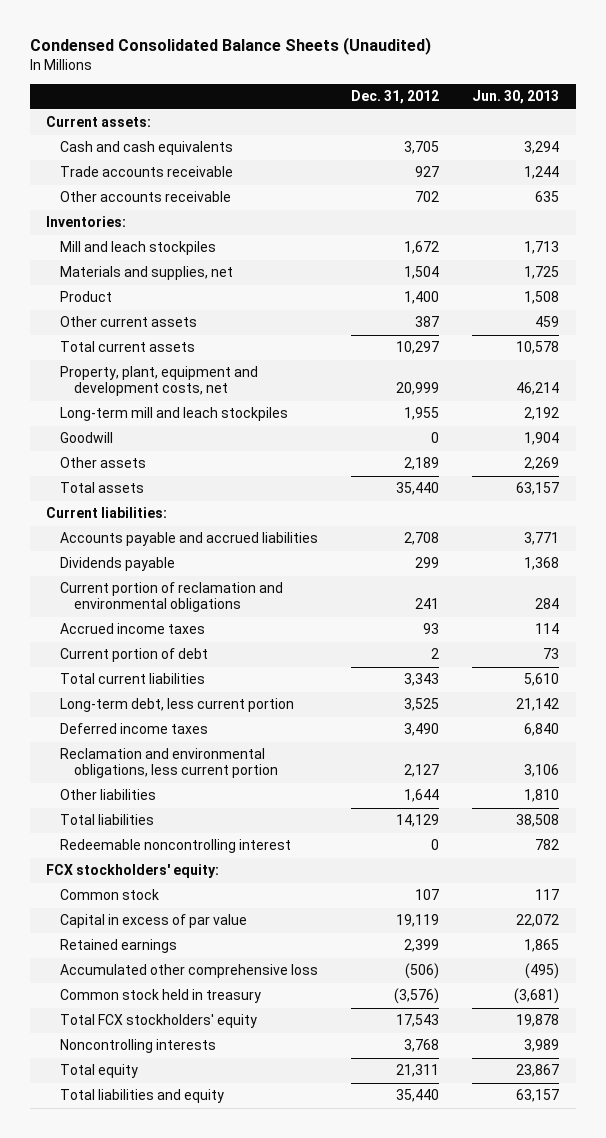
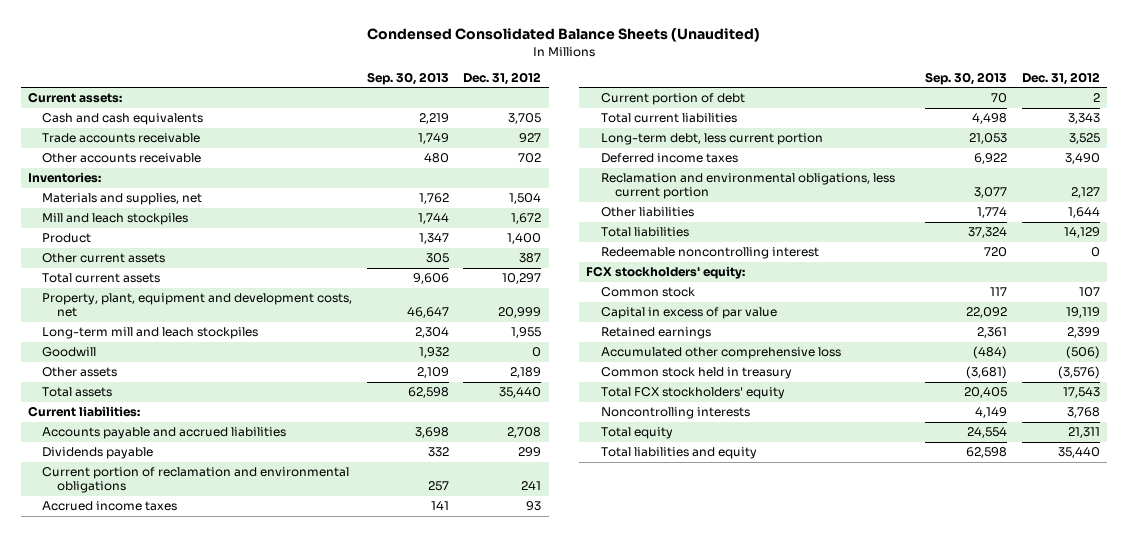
- | Dec. 31, 2012 | Jun. 30, 2013
+ | Sep. 30, 2013 | Dec. 31, 2012
moved down: Mill and leach stockpiles | 1,744 | 1,672

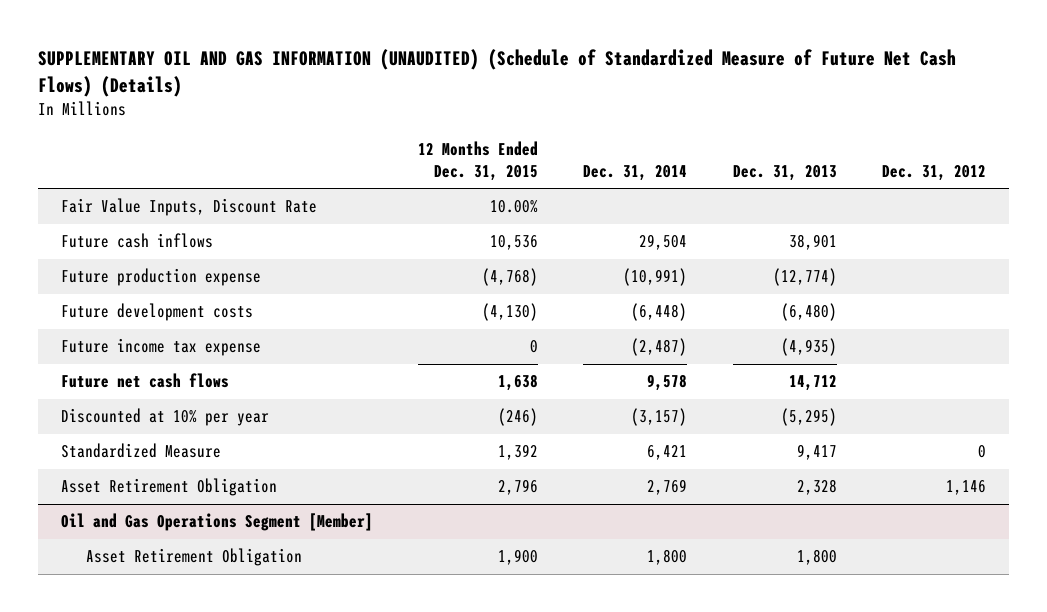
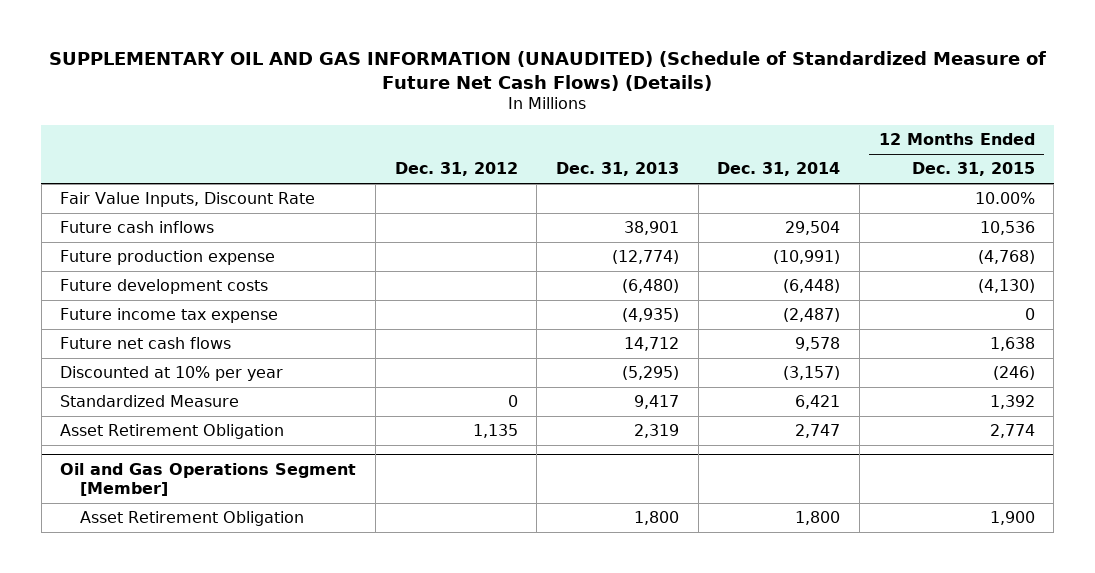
- | 12 Months Ended Dec. 31, 2015 | Dec. 31, 2014 | Dec. 31, 2013 | Dec. 31, 2012
+ | Dec. 31, 2012 | Dec. 31, 2013 | Dec. 31, 2014 | 12 Months Ended Dec. 31, 2015
- Asset Retirement Obligation | 2,796 | 2,769 | 2,328 | 1,146
+ Asset Retirement Obligation | 1,135 | 2,319 | 2,747 | 2,774

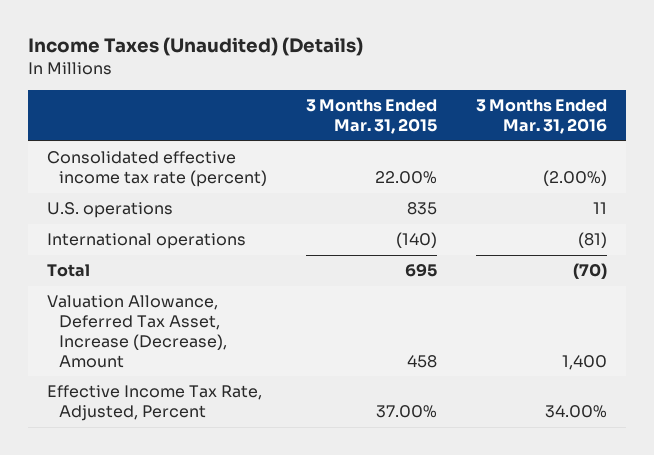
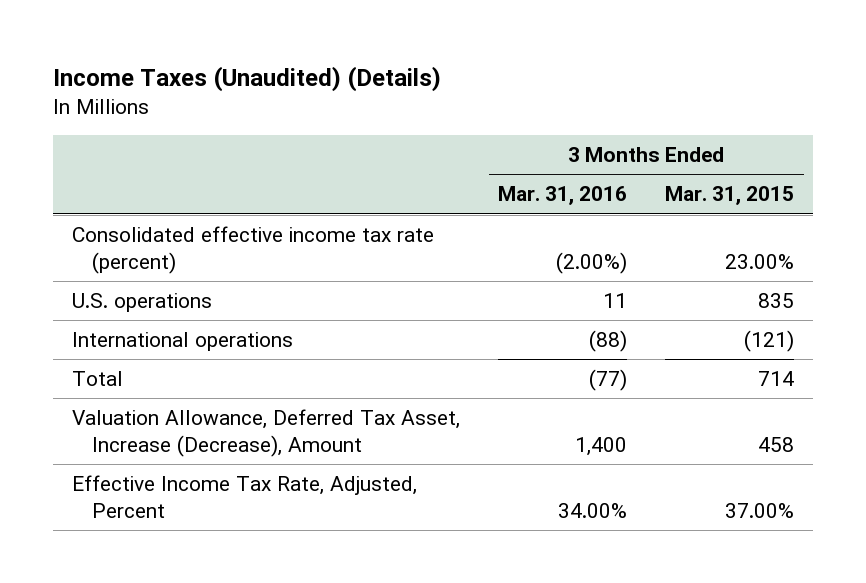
- | 3 Months Ended Mar. 31, 2015 | 3 Months Ended Mar. 31, 2016
+ | 3 Months Ended Mar. 31, 2016 | 3 Months Ended Mar. 31, 2015
- Consolidated effective income tax rate (percent) | 22.00% | (2.00%)
+ Consolidated effective income tax rate (percent) | (2.00%) | 23.00%
- International operations | (140) | (81)
- Total | 695 | (70)
+ International operations | (88) | (121)
+ Total | (77) | 714

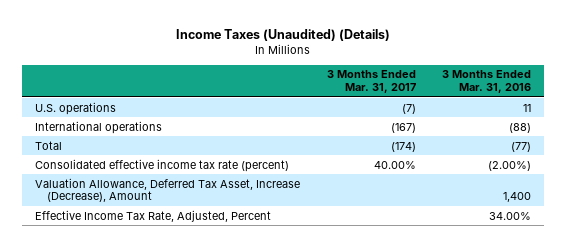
- | 3 Months Ended Mar. 31, 2016 | 3 Months Ended Mar. 31, 2015
+ | 3 Months Ended Mar. 31, 2017 | 3 Months Ended Mar. 31, 2016
moved down: Consolidated effective income tax rate (percent) | 40.00% | (2.00%)

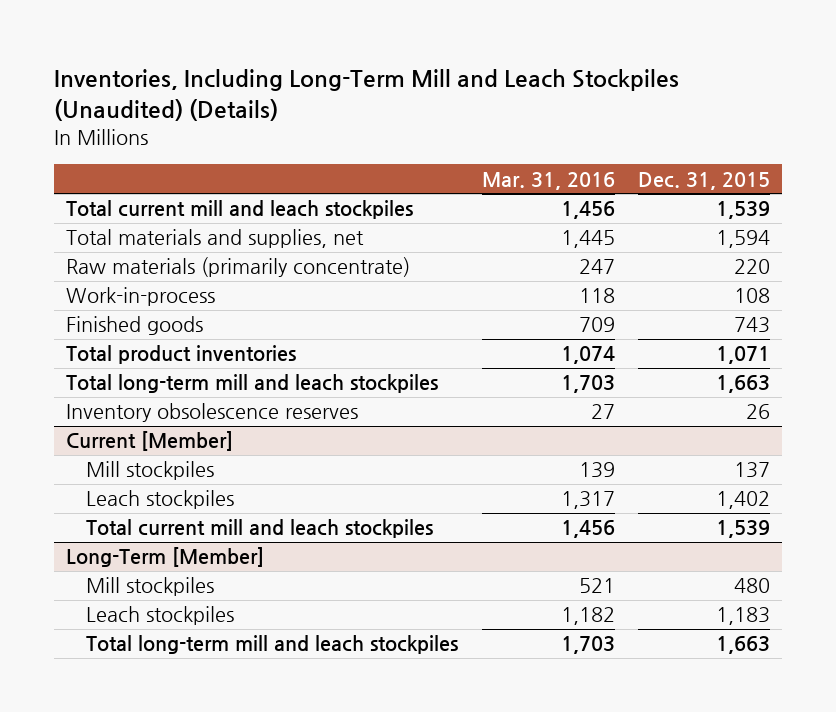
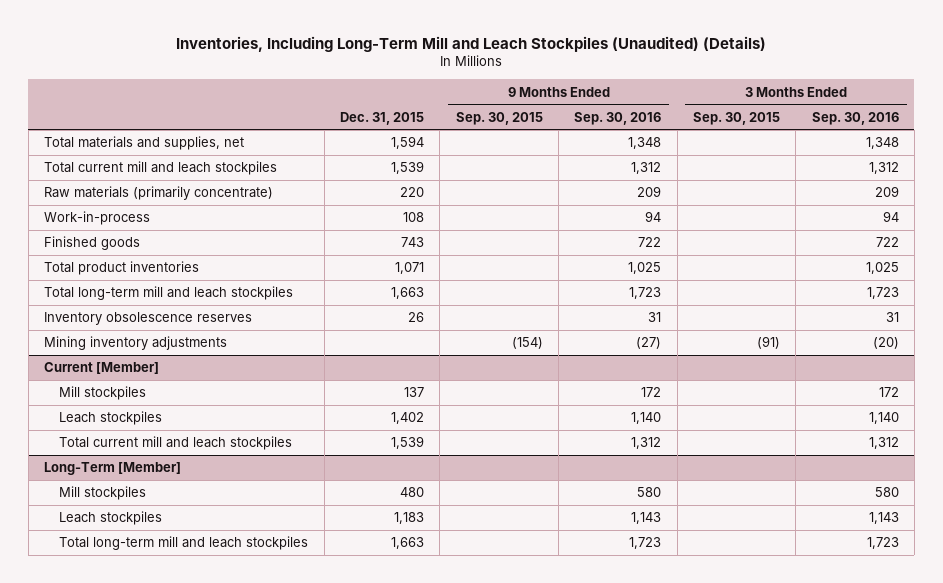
- | Mar. 31, 2016 | Dec. 31, 2015
+ | Dec. 31, 2015 | 9 Months Ended Sep. 30, 2015 | 9 Months Ended Sep. 30, 2016 | 3 Months Ended Sep. 30, 2015 | 3 Months Ended Sep. 30, 2016
moved down: Total current mill and leach stockpiles | 1,539 | | 1,312 | | 1,312
+ Mining inventory adjustments | | (154) | (27) | (91) | (20)

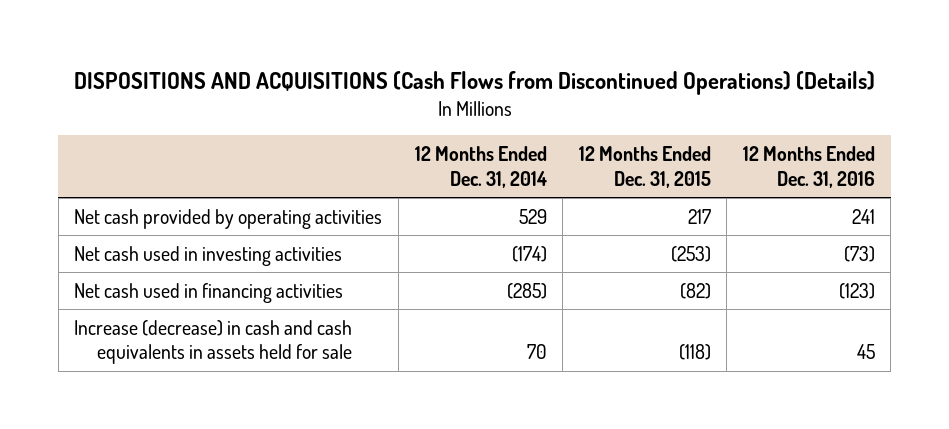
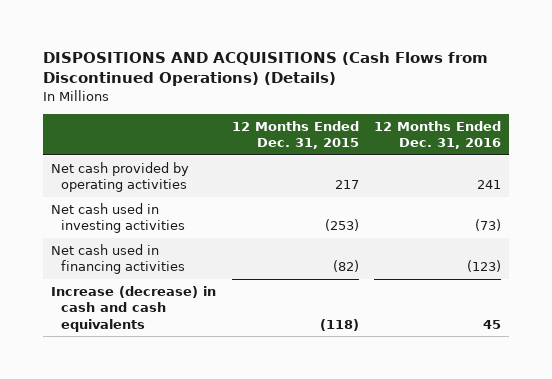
- | 12 Months Ended Dec. 31, 2014 | 12 Months Ended Dec. 31, 2015 | 12 Months Ended Dec. 31, 2016
+ | 12 Months Ended Dec. 31, 2015 | 12 Months Ended Dec. 31, 2016
- Increase (decrease) in cash and cash equivalents in assets held for sale | 70 | (118) | 45
+ Increase (decrease) in cash and cash equivalents | (118) | 45

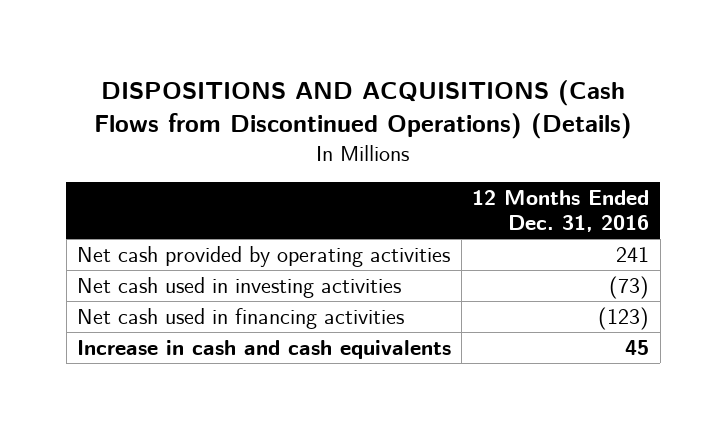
- | 12 Months Ended Dec. 31, 2015 | 12 Months Ended Dec. 31, 2016
+ | 12 Months Ended Dec. 31, 2016
- Increase (decrease) in cash and cash equivalents | (118) | 45
+ Increase in cash and cash equivalents | 45

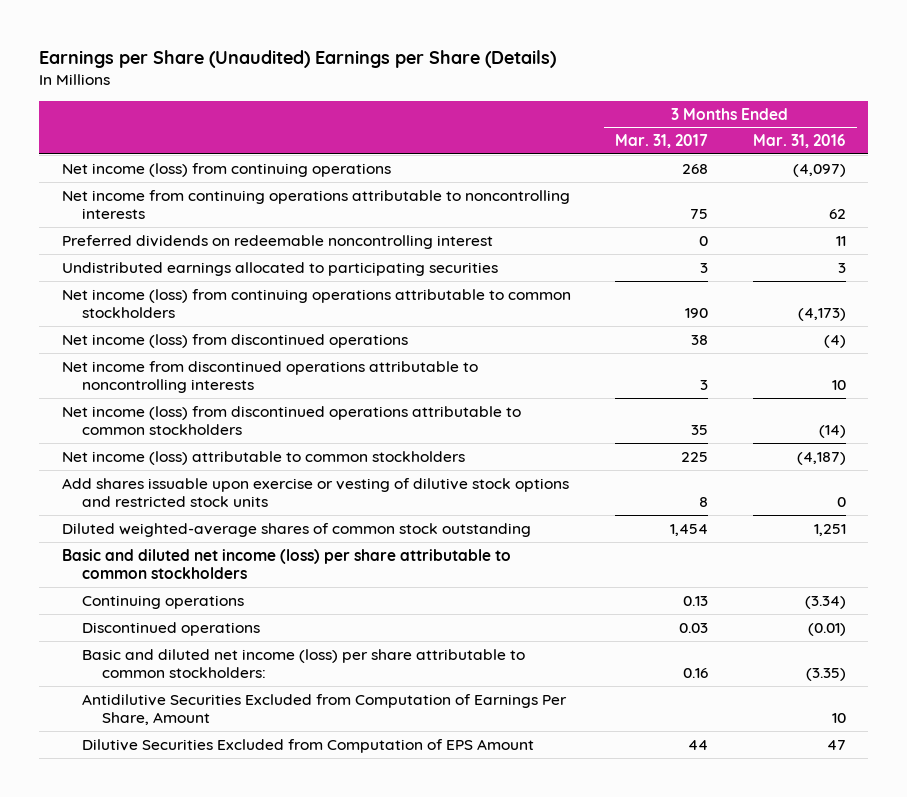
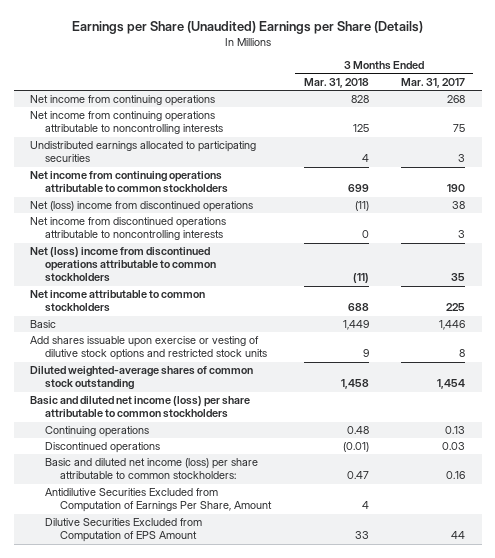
- | 3 Months Ended Mar. 31, 2017 | 3 Months Ended Mar. 31, 2016
+ | 3 Months Ended Mar. 31, 2018 | 3 Months Ended Mar. 31, 2017
- Net income (loss) from continuing operations | 268 | (4,097)
+ Net income from continuing operations | 828 | 268
- Preferred dividends on redeemable noncontrolling interest | 0 | 11
- Net income (loss) from continuing operations attributable to common stockholders | 190 | (4,173)
- Net income (loss) from discontinued operations | 38 | (4)
+ Net income from continuing operations attributable to common stockholders | 699 | 190
+ Net (loss) income from discontinued operations | (11) | 38
- Net income (loss) from discontinued operations attributable to common stockholders | 35 | (14)
- Net income (loss) attributable to common stockholders | 225 | (4,187)
+ Net (loss) income from discontinued operations attributable to common stockholders | (11) | 35
+ Net income attributable to common stockholders | 688 | 225
+ Basic | 1,449 | 1,446

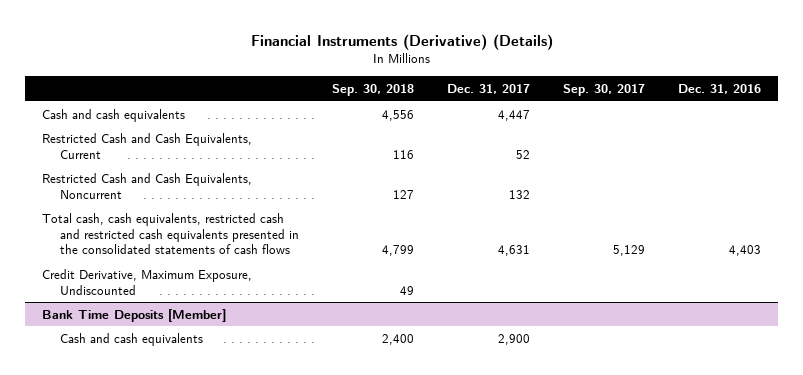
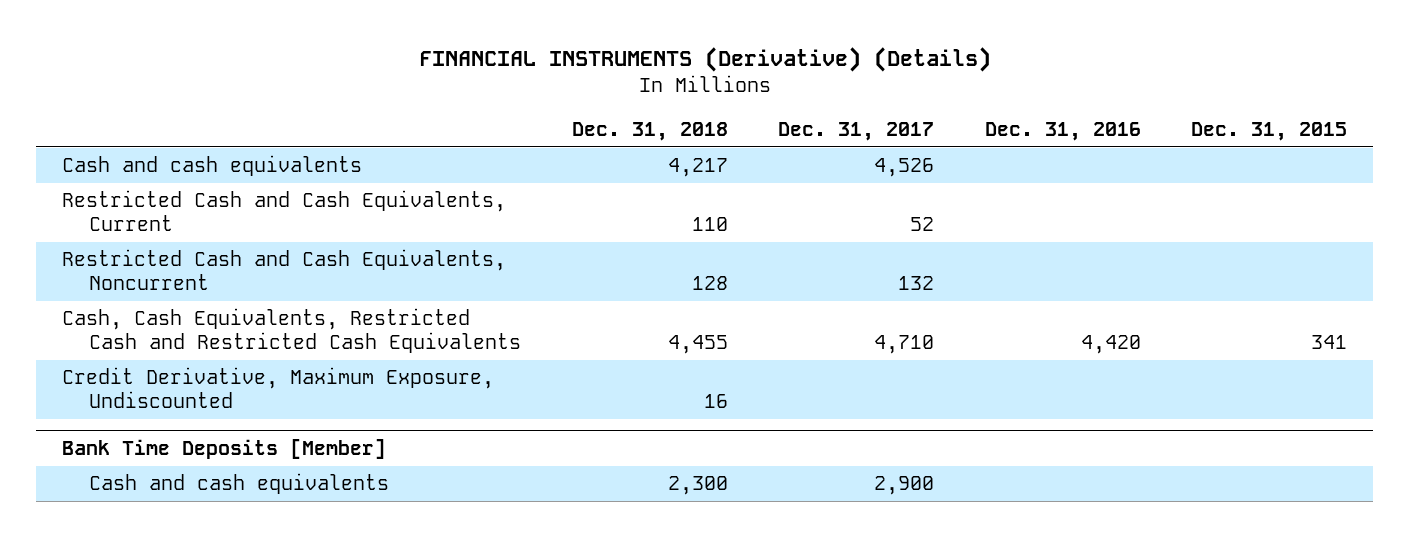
- Financial Instruments (Derivative) (Details)
+ FINANCIAL INSTRUMENTS (Derivative) (Details)
- | Sep. 30, 2018 | Dec. 31, 2017 | Sep. 30, 2017 | Dec. 31, 2016
+ | Dec. 31, 2018 | Dec. 31, 2017 | Dec. 31, 2016 | Dec. 31, 2015
- Cash and cash equivalents | 4,556 | 4,447 | |
+ Cash and cash equivalents | 4,217 | 4,526 | |
- Total cash, cash equivalents, restricted cash and restricted cash equivalents presented in the consolidated statements of cash flows | 4,799 | 4,631 | 5,129 | 4,403
+ Cash, Cash Equivalents, Restricted Cash and Restricted Cash Equivalents | 4,455 | 4,710 | 4,420 | 341

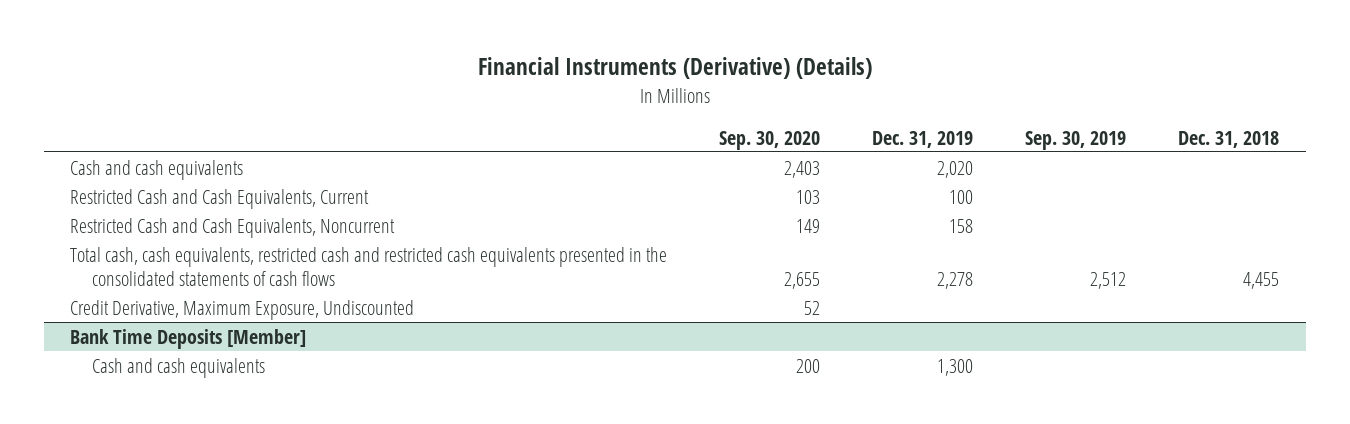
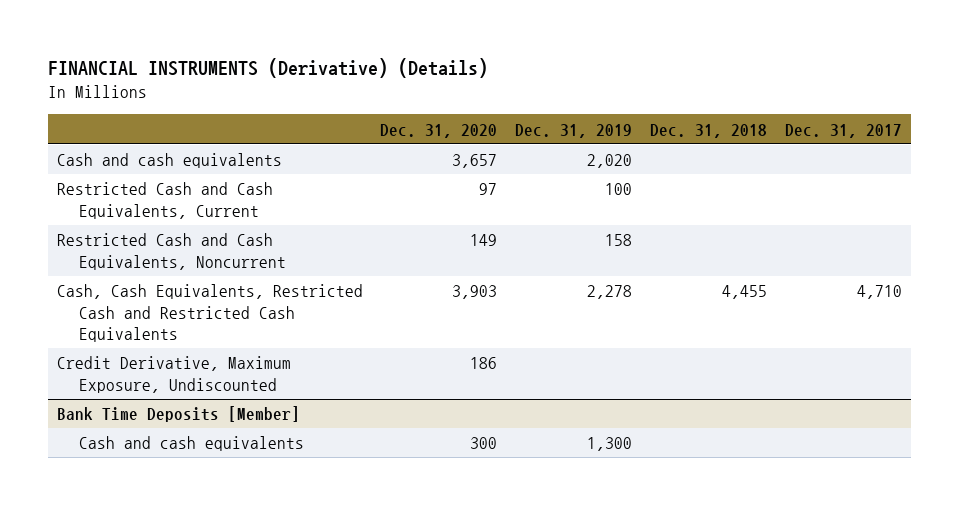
- Financial Instruments (Derivative) (Details)
+ FINANCIAL INSTRUMENTS (Derivative) (Details)
- | Sep. 30, 2020 | Dec. 31, 2019 | Sep. 30, 2019 | Dec. 31, 2018
+ | Dec. 31, 2020 | Dec. 31, 2019 | Dec. 31, 2018 | Dec. 31, 2017
- Total cash, cash equivalents, restricted cash and restricted cash equivalents presented in the consolidated statements of cash flows | 2,655 | 2,278 | 2,512 | 4,455
+ Cash, Cash Equivalents, Restricted Cash and Restricted Cash Equivalents | 3,903 | 2,278 | 4,455 | 4,710

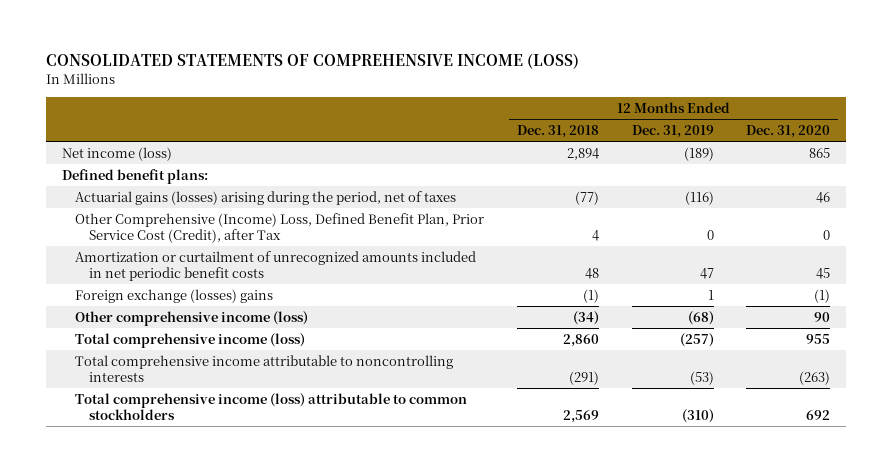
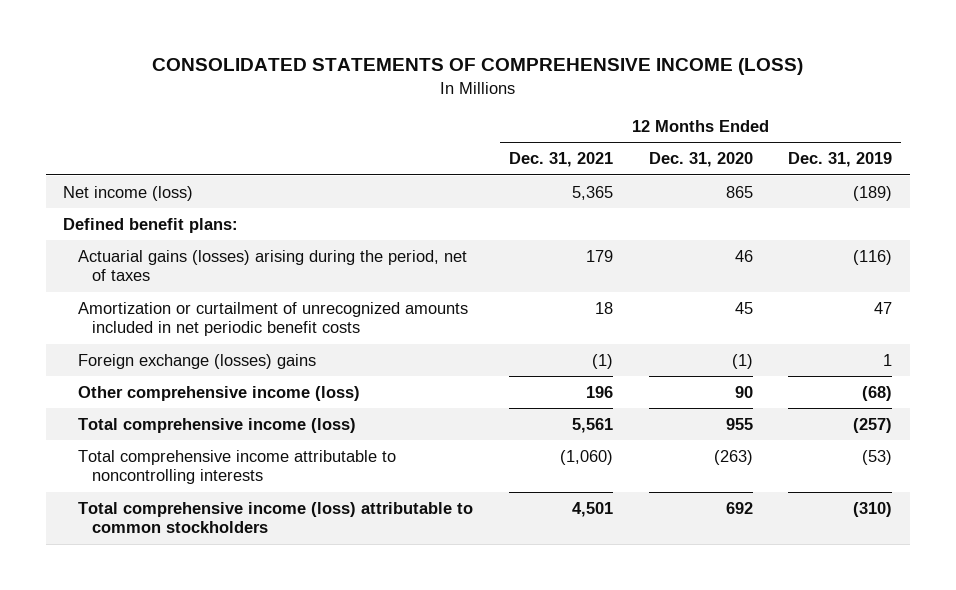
- | 12 Months Ended Dec. 31, 2018 | 12 Months Ended Dec. 31, 2019 | 12 Months Ended Dec. 31, 2020
+ | 12 Months Ended Dec. 31, 2021 | 12 Months Ended Dec. 31, 2020 | 12 Months Ended Dec. 31, 2019
- Other Comprehensive (Income) Loss, Defined Benefit Plan, Prior Service Cost (Credit), after Tax | 4 | 0 | 0

